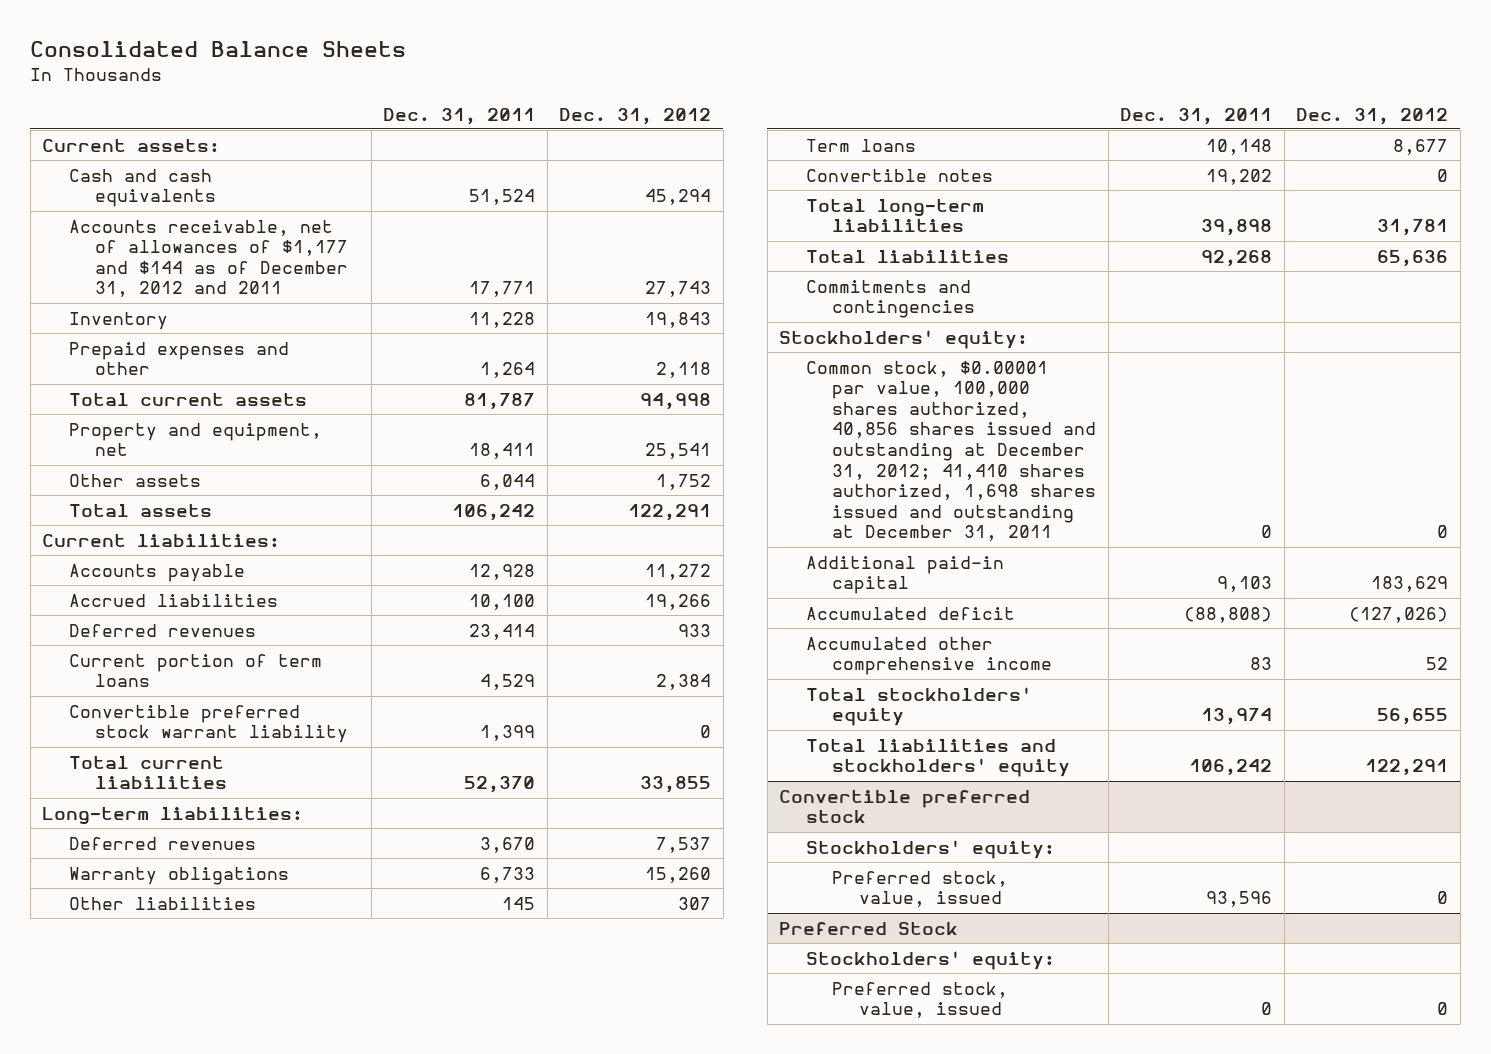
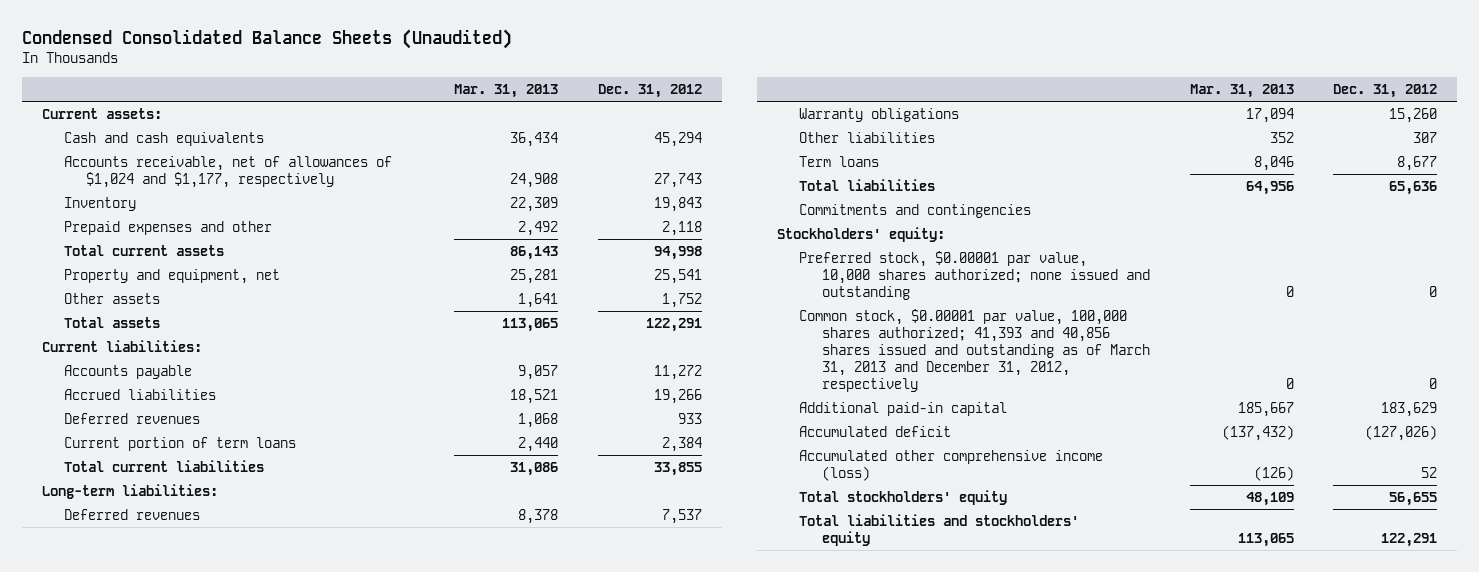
- Consolidated Balance Sheets
+ Condensed Consolidated Balance Sheets (Unaudited)
- | Dec. 31, 2011 | Dec. 31, 2012
+ | Mar. 31, 2013 | Dec. 31, 2012
- Accounts receivable, net of allowances of $1,177 and $144 as of December 31, 2012 and 2011 | 17,771 | 27,743
+ Accounts receivable, net of allowances of $1,024 and $1,177, respectively | 24,908 | 27,743
- Convertible preferred stock warrant liability | 1,399 | 0
- Convertible notes | 19,202 | 0
- Total long-term liabilities | 39,898 | 31,781
- Common stock, $0.00001 par value, 100,000 shares authorized, 40,856 shares issued and outstanding at December 31, 2012; 41,410 shares authorized, 1,698 shares issued and outstanding at December 31, 2011 | 0 | 0
+ Preferred stock, $0.00001 par value, 10,000 shares authorized; none issued and outstanding | 0 | 0
+ Common stock, $0.00001 par value, 100,000 shares authorized; 41,393 and 40,856 shares issued and outstanding as of March 31, 2013 and December 31, 2012, respectively | 0 | 0
- Accumulated other comprehensive income | 83 | 52
+ Accumulated other comprehensive income (loss) | (126) | 52
- Convertible preferred stock
- Stockholders' equity:
- Preferred stock, value, issued | 93,596 | 0
- Preferred Stock
- Stockholders' equity:
- Preferred stock, value, issued | 0 | 0

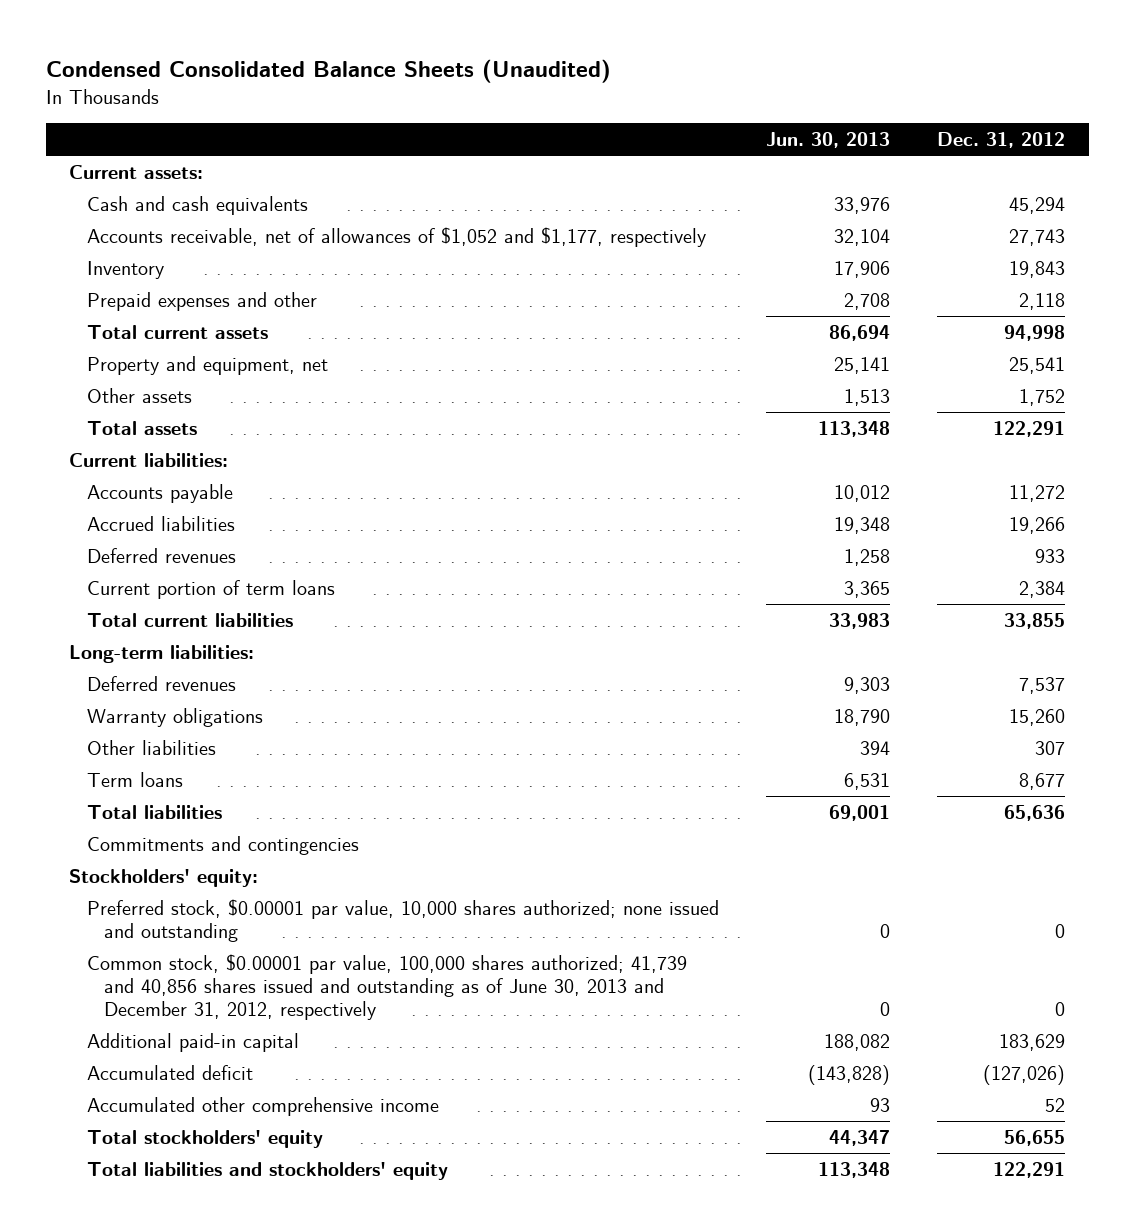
- | Mar. 31, 2013 | Dec. 31, 2012
+ | Jun. 30, 2013 | Dec. 31, 2012
- Accounts receivable, net of allowances of $1,024 and $1,177, respectively | 24,908 | 27,743
+ Accounts receivable, net of allowances of $1,052 and $1,177, respectively | 32,104 | 27,743
- Common stock, $0.00001 par value, 100,000 shares authorized; 41,393 and 40,856 shares issued and outstanding as of March 31, 2013 and December 31, 2012, respectively | 0 | 0
+ Common stock, $0.00001 par value, 100,000 shares authorized; 41,739 and 40,856 shares issued and outstanding as of June 30, 2013 and December 31, 2012, respectively | 0 | 0
- Accumulated other comprehensive income (loss) | (126) | 52
+ Accumulated other comprehensive income | 93 | 52

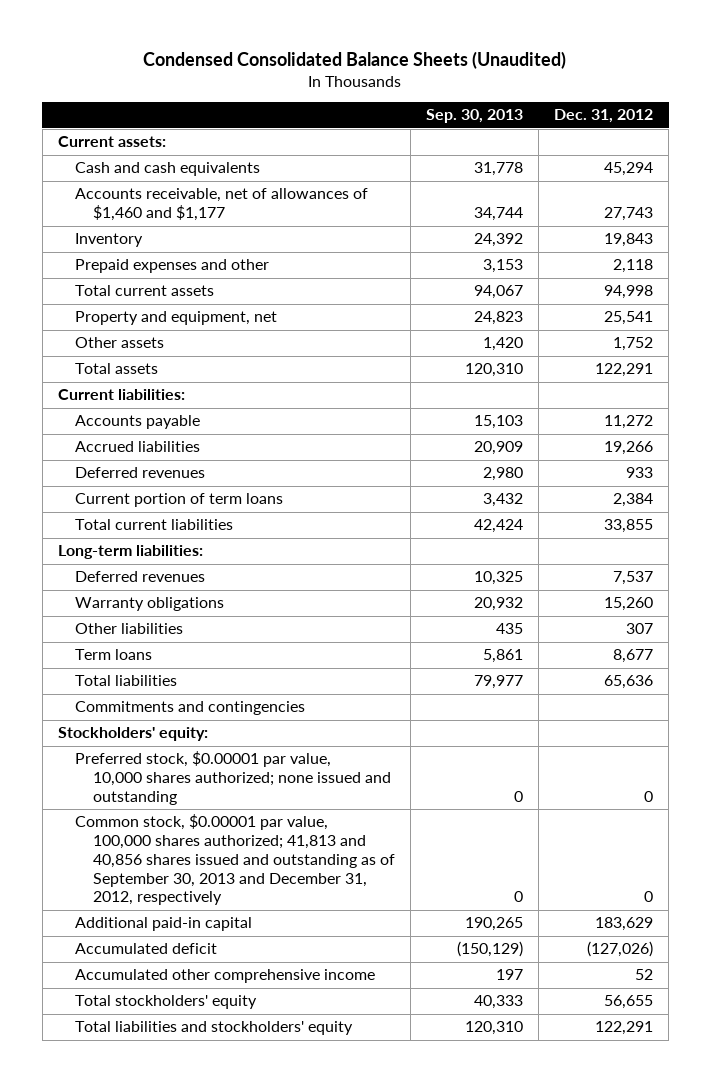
- | Jun. 30, 2013 | Dec. 31, 2012
+ | Sep. 30, 2013 | Dec. 31, 2012
- Accounts receivable, net of allowances of $1,052 and $1,177, respectively | 32,104 | 27,743
+ Accounts receivable, net of allowances of $1,460 and $1,177 | 34,744 | 27,743
- Common stock, $0.00001 par value, 100,000 shares authorized; 41,739 and 40,856 shares issued and outstanding as of June 30, 2013 and December 31, 2012, respectively | 0 | 0
+ Common stock, $0.00001 par value, 100,000 shares authorized; 41,813 and 40,856 shares issued and outstanding as of September 30, 2013 and December 31, 2012, respectively | 0 | 0

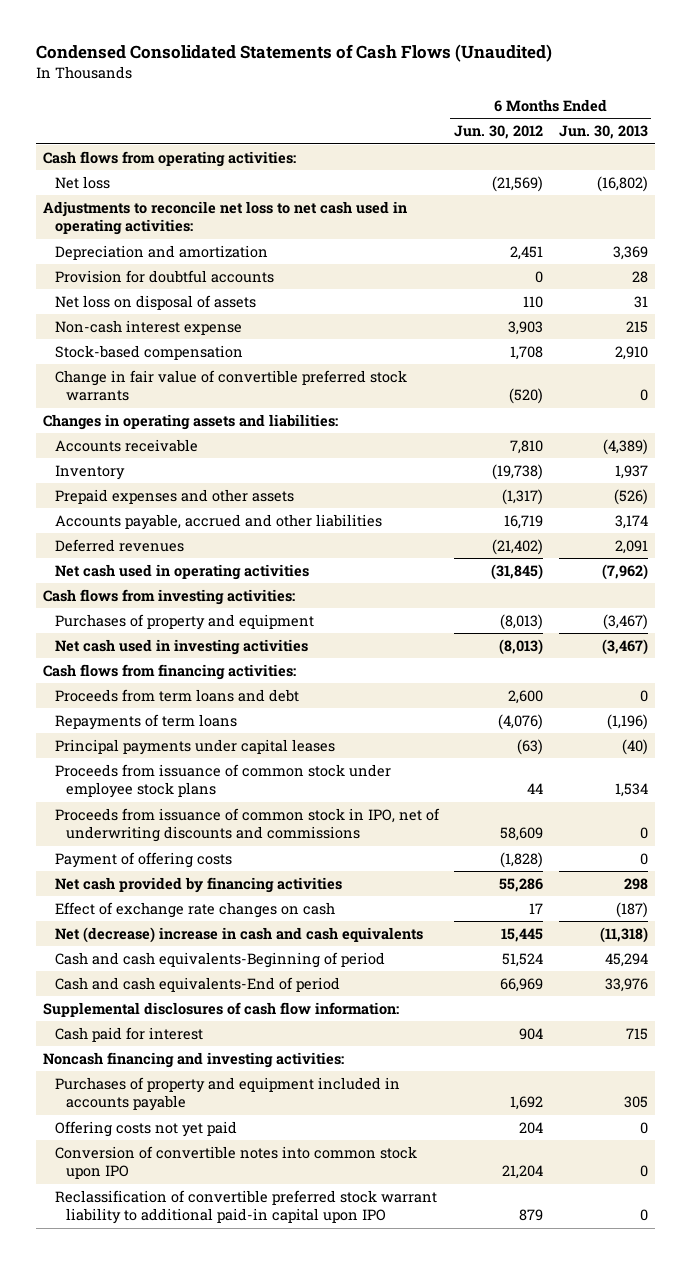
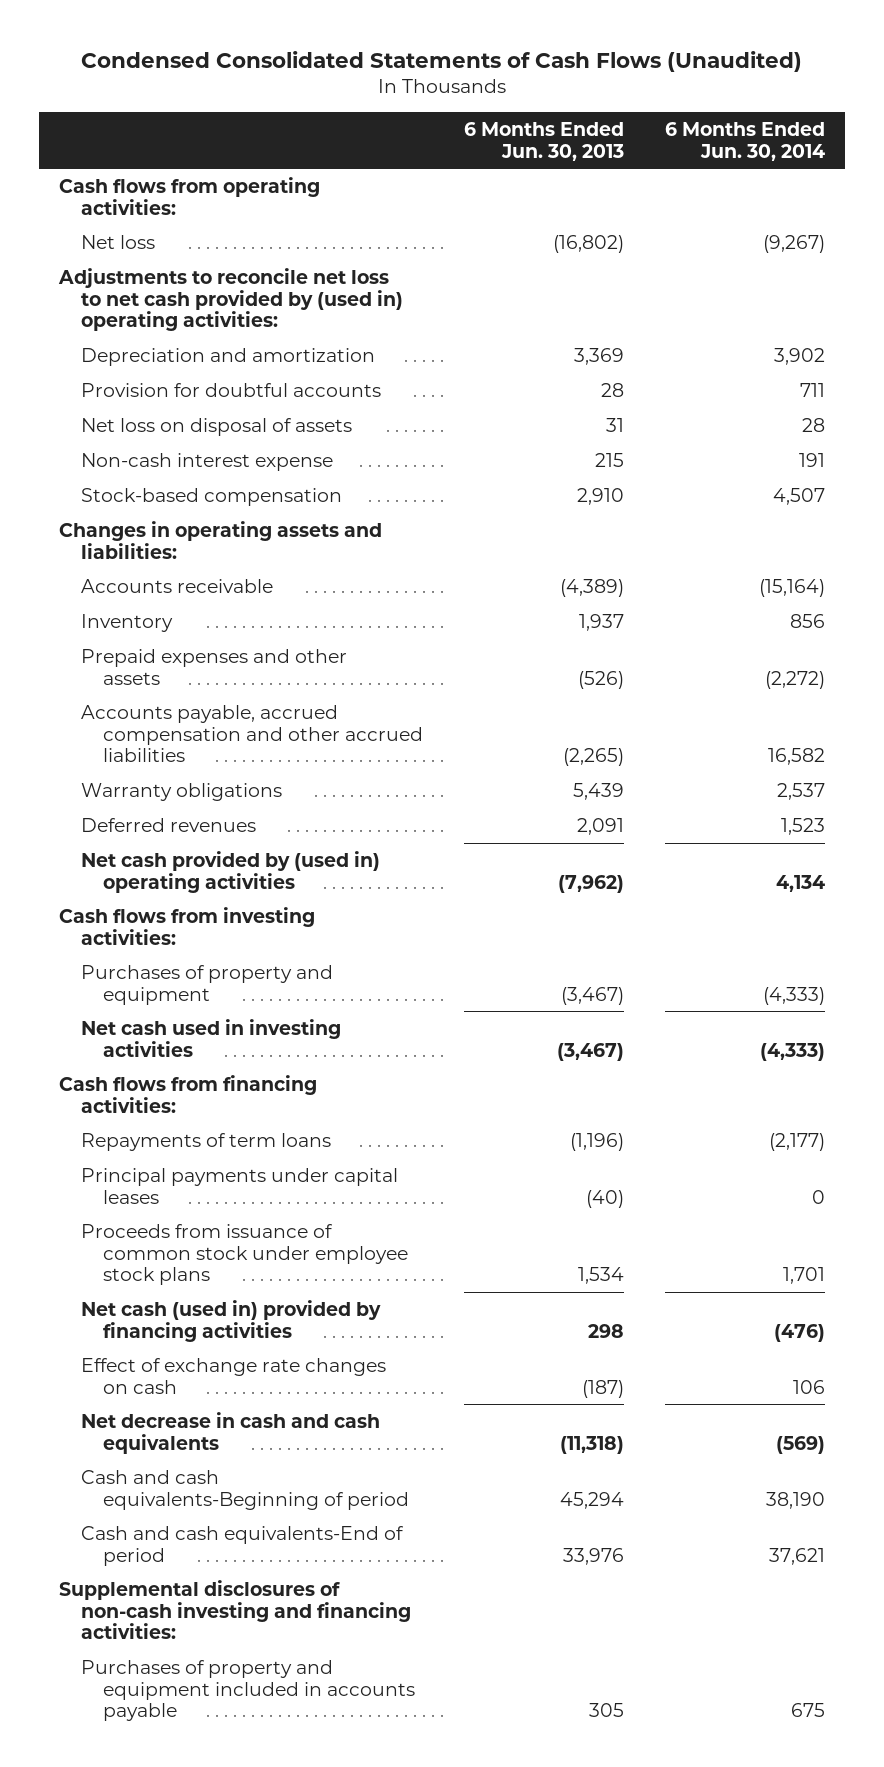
- | 6 Months Ended Jun. 30, 2012 | 6 Months Ended Jun. 30, 2013
+ | 6 Months Ended Jun. 30, 2013 | 6 Months Ended Jun. 30, 2014
- Adjustments to reconcile net loss to net cash used in operating activities:
+ Adjustments to reconcile net loss to net cash provided by (used in) operating activities:
- Change in fair value of convertible preferred stock warrants | (520) | 0
- Accounts payable, accrued and other liabilities | 16,719 | 3,174
+ Accounts payable, accrued compensation and other accrued liabilities | (2,265) | 16,582
+ Warranty obligations | 5,439 | 2,537
- Net cash used in operating activities | (31,845) | (7,962)
+ Net cash provided by (used in) operating activities | (7,962) | 4,134
- Proceeds from term loans and debt | 2,600 | 0
- Proceeds from issuance of common stock in IPO, net of underwriting discounts and commissions | 58,609 | 0
- Payment of offering costs | (1,828) | 0
- Net cash provided by financing activities | 55,286 | 298
+ Net cash (used in) provided by financing activities | 298 | (476)
- Net (decrease) increase in cash and cash equivalents | 15,445 | (11,318)
+ Net decrease in cash and cash equivalents | (11,318) | (569)
- Supplemental disclosures of cash flow information:
- Cash paid for interest | 904 | 715
- Noncash financing and investing activities:
+ Supplemental disclosures of non-cash investing and financing activities:
- Offering costs not yet paid | 204 | 0
- Conversion of convertible notes into common stock upon IPO | 21,204 | 0
- Reclassification of convertible preferred stock warrant liability to additional paid-in capital upon IPO | 879 | 0

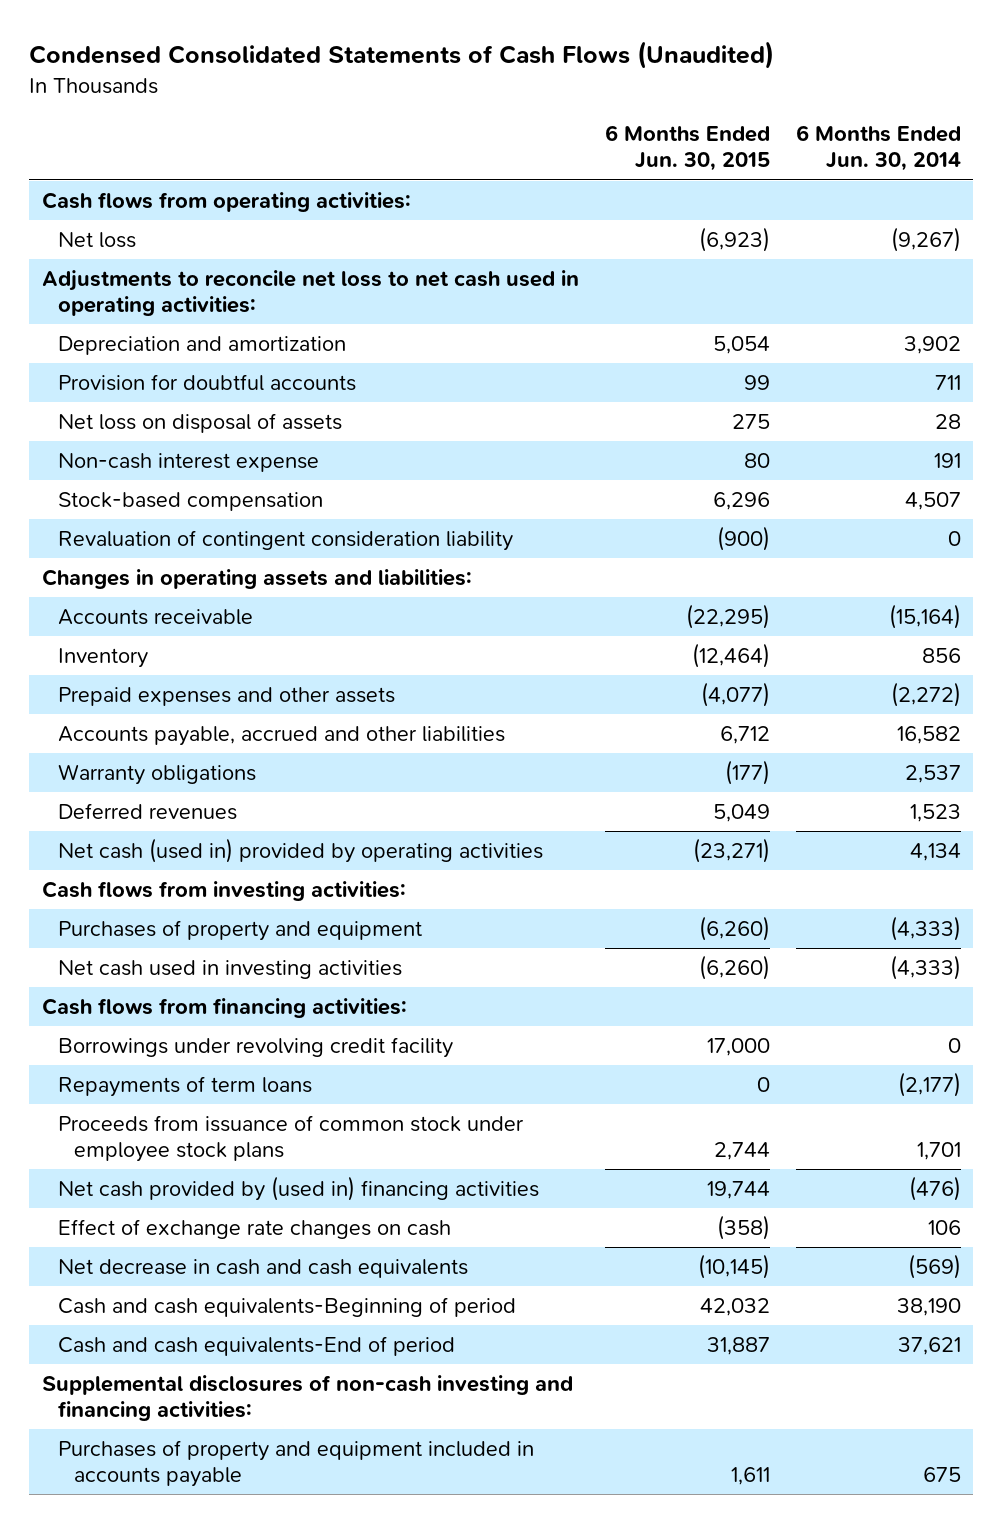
- | 6 Months Ended Jun. 30, 2013 | 6 Months Ended Jun. 30, 2014
+ | 6 Months Ended Jun. 30, 2015 | 6 Months Ended Jun. 30, 2014
- Adjustments to reconcile net loss to net cash provided by (used in) operating activities:
+ Adjustments to reconcile net loss to net cash used in operating activities:
+ Revaluation of contingent consideration liability | (900) | 0
- Accounts payable, accrued compensation and other accrued liabilities | (2,265) | 16,582
+ Accounts payable, accrued and other liabilities | 6,712 | 16,582
- Net cash provided by (used in) operating activities | (7,962) | 4,134
+ Net cash (used in) provided by operating activities | (23,271) | 4,134
+ Borrowings under revolving credit facility | 17,000 | 0
- Principal payments under capital leases | (40) | 0
- Net cash (used in) provided by financing activities | 298 | (476)
+ Net cash provided by (used in) financing activities | 19,744 | (476)

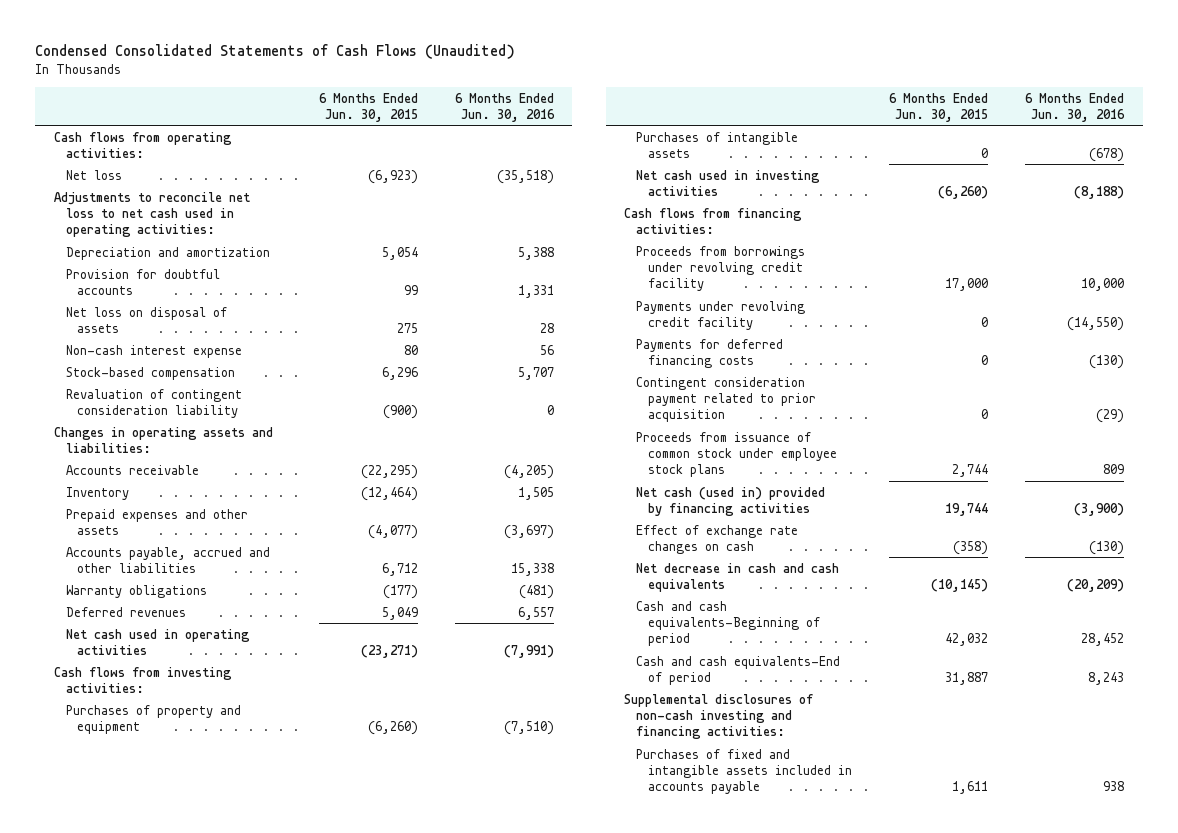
- | 6 Months Ended Jun. 30, 2015 | 6 Months Ended Jun. 30, 2014
+ | 6 Months Ended Jun. 30, 2015 | 6 Months Ended Jun. 30, 2016
- Net cash (used in) provided by operating activities | (23,271) | 4,134
+ Net cash used in operating activities | (23,271) | (7,991)
+ Purchases of intangible assets | 0 | (678)
- Borrowings under revolving credit facility | 17,000 | 0
- Repayments of term loans | 0 | (2,177)
+ Proceeds from borrowings under revolving credit facility | 17,000 | 10,000
+ Payments under revolving credit facility | 0 | (14,550)
+ Payments for deferred financing costs | 0 | (130)
+ Contingent consideration payment related to prior acquisition | 0 | (29)
- Net cash provided by (used in) financing activities | 19,744 | (476)
+ Net cash (used in) provided by financing activities | 19,744 | (3,900)
- Purchases of property and equipment included in accounts payable | 1,611 | 675
+ Purchases of fixed and intangible assets included in accounts payable | 1,611 | 938

